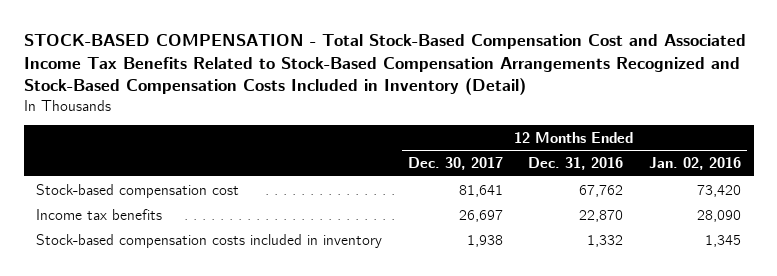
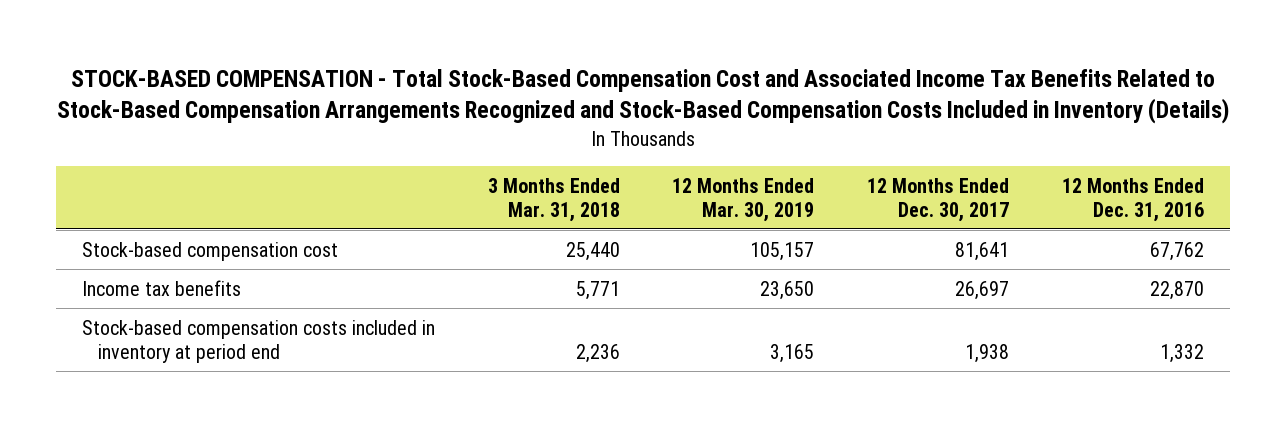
- STOCK-BASED COMPENSATION - Total Stock-Based Compensation Cost and Associated Income Tax Benefits Related to Stock-Based Compensation Arrangements Recognized and Stock-Based Compensation Costs Included in Inventory (Detail)
+ STOCK-BASED COMPENSATION - Total Stock-Based Compensation Cost and Associated Income Tax Benefits Related to Stock-Based Compensation Arrangements Recognized and Stock-Based Compensation Costs Included in Inventory (Details)
- | 12 Months Ended Dec. 30, 2017 | 12 Months Ended Dec. 31, 2016 | 12 Months Ended Jan. 02, 2016
+ | 3 Months Ended Mar. 31, 2018 | 12 Months Ended Mar. 30, 2019 | 12 Months Ended Dec. 30, 2017 | 12 Months Ended Dec. 31, 2016
- Stock-based compensation costs included in inventory | 1,938 | 1,332 | 1,345
+ Stock-based compensation costs included in inventory at period end | 2,236 | 3,165 | 1,938 | 1,332

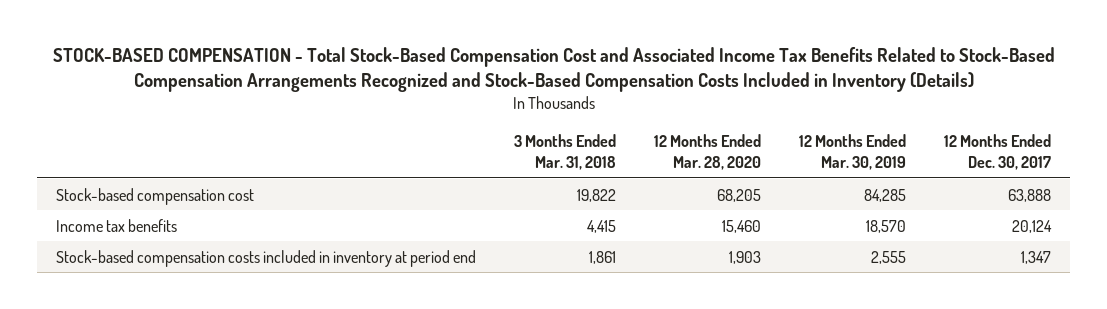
- | 3 Months Ended Mar. 31, 2018 | 12 Months Ended Mar. 30, 2019 | 12 Months Ended Dec. 30, 2017 | 12 Months Ended Dec. 31, 2016
+ | 3 Months Ended Mar. 31, 2018 | 12 Months Ended Mar. 28, 2020 | 12 Months Ended Mar. 30, 2019 | 12 Months Ended Dec. 30, 2017
- Stock-based compensation cost | 25,440 | 105,157 | 81,641 | 67,762
- Income tax benefits | 5,771 | 23,650 | 26,697 | 22,870
- Stock-based compensation costs included in inventory at period end | 2,236 | 3,165 | 1,938 | 1,332
+ Stock-based compensation cost | 19,822 | 68,205 | 84,285 | 63,888
+ Income tax benefits | 4,415 | 15,460 | 18,570 | 20,124
+ Stock-based compensation costs included in inventory at period end | 1,861 | 1,903 | 2,555 | 1,347

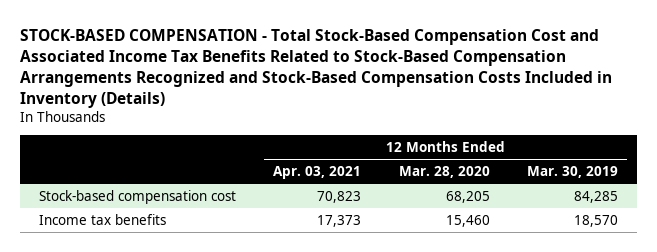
- | 3 Months Ended Mar. 31, 2018 | 12 Months Ended Mar. 28, 2020 | 12 Months Ended Mar. 30, 2019 | 12 Months Ended Dec. 30, 2017
+ | 12 Months Ended Apr. 03, 2021 | 12 Months Ended Mar. 28, 2020 | 12 Months Ended Mar. 30, 2019
- Stock-based compensation costs included in inventory at period end | 1,861 | 1,903 | 2,555 | 1,347

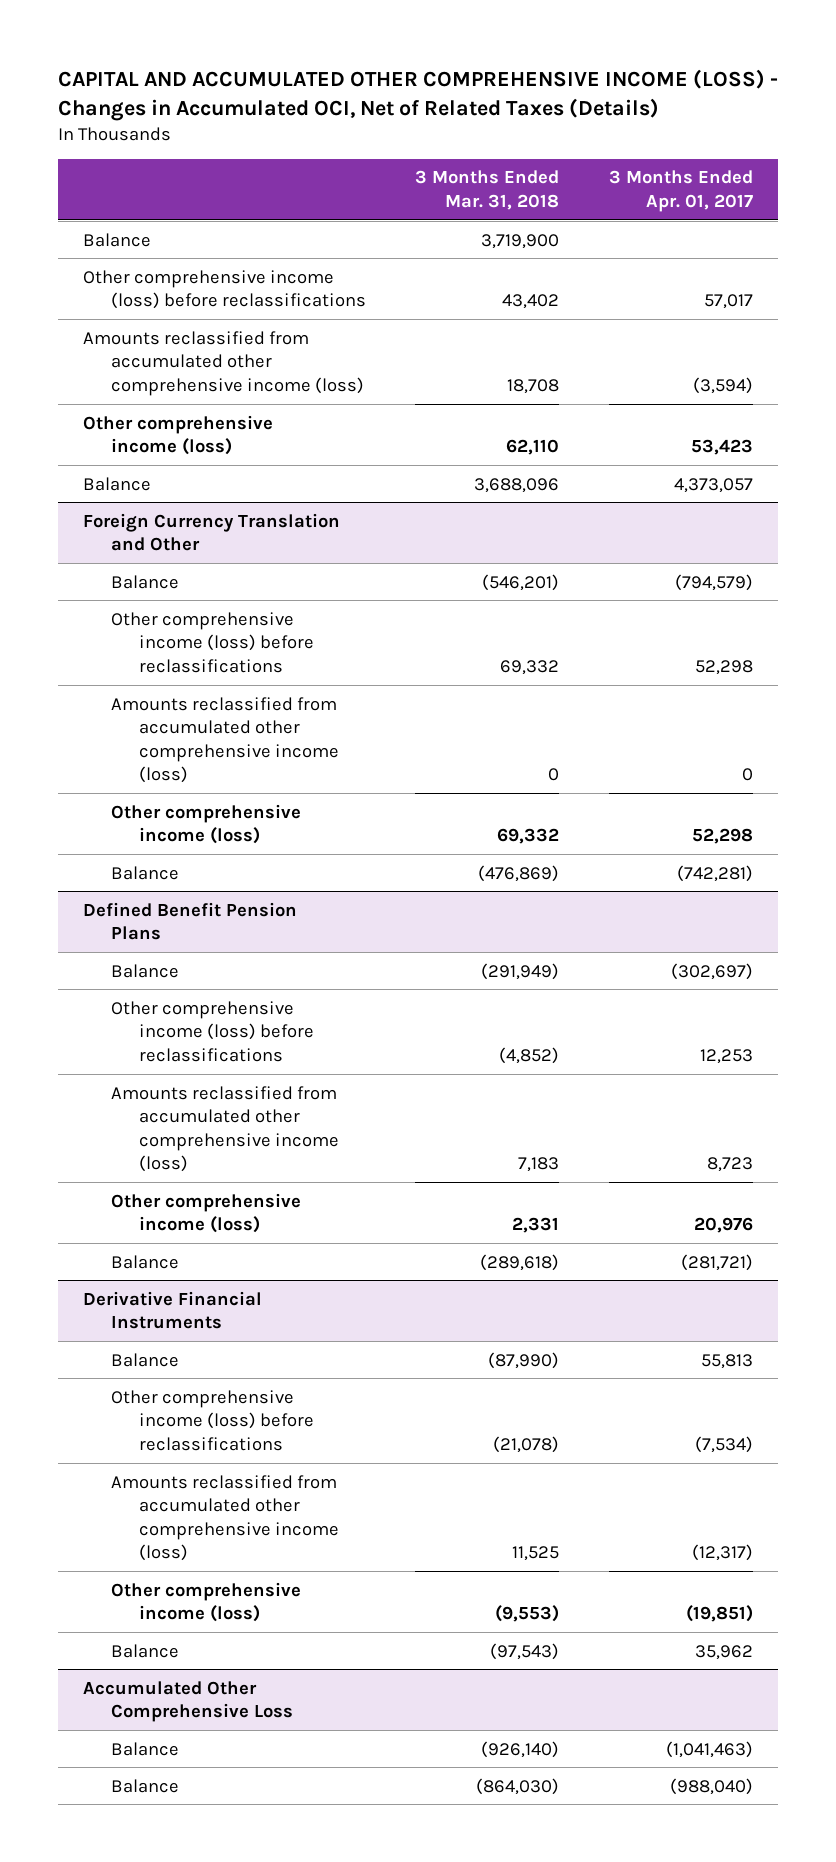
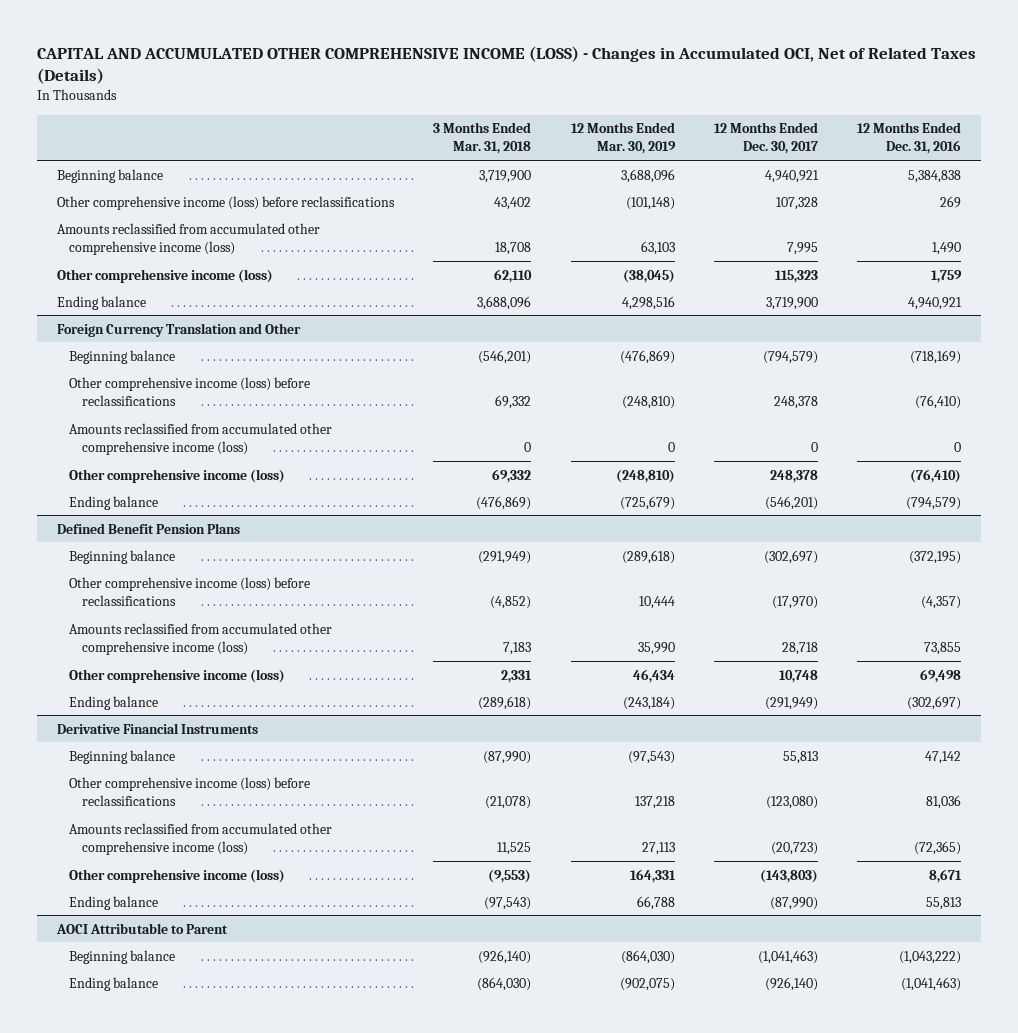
- | 3 Months Ended Mar. 31, 2018 | 3 Months Ended Apr. 01, 2017
+ | 3 Months Ended Mar. 31, 2018 | 12 Months Ended Mar. 30, 2019 | 12 Months Ended Dec. 30, 2017 | 12 Months Ended Dec. 31, 2016
- Balance | 3,719,900 |
+ Beginning balance | 3,719,900 | 3,688,096 | 4,940,921 | 5,384,838
- Balance | 3,688,096 | 4,373,057
+ Ending balance | 3,688,096 | 4,298,516 | 3,719,900 | 4,940,921
@ Foreign Currency Translation and Other
- Balance | (546,201) | (794,579)
+ Beginning balance | (546,201) | (476,869) | (794,579) | (718,169)
- Balance | (476,869) | (742,281)
+ Ending balance | (476,869) | (725,679) | (546,201) | (794,579)
@ Defined Benefit Pension Plans
- Balance | (291,949) | (302,697)
+ Beginning balance | (291,949) | (289,618) | (302,697) | (372,195)
- Balance | (289,618) | (281,721)
+ Ending balance | (289,618) | (243,184) | (291,949) | (302,697)
@ Derivative Financial Instruments
- Balance | (87,990) | 55,813
+ Beginning balance | (87,990) | (97,543) | 55,813 | 47,142
- Balance | (97,543) | 35,962
- Accumulated Other Comprehensive Loss
- Balance | (926,140) | (1,041,463)
- Balance | (864,030) | (988,040)
@ Derivative Financial Instruments
+ Ending balance | (97,543) | 66,788 | (87,990) | 55,813
+ AOCI Attributable to Parent
+ Beginning balance | (926,140) | (864,030) | (1,041,463) | (1,043,222)
+ Ending balance | (864,030) | (902,075) | (926,140) | (1,041,463)

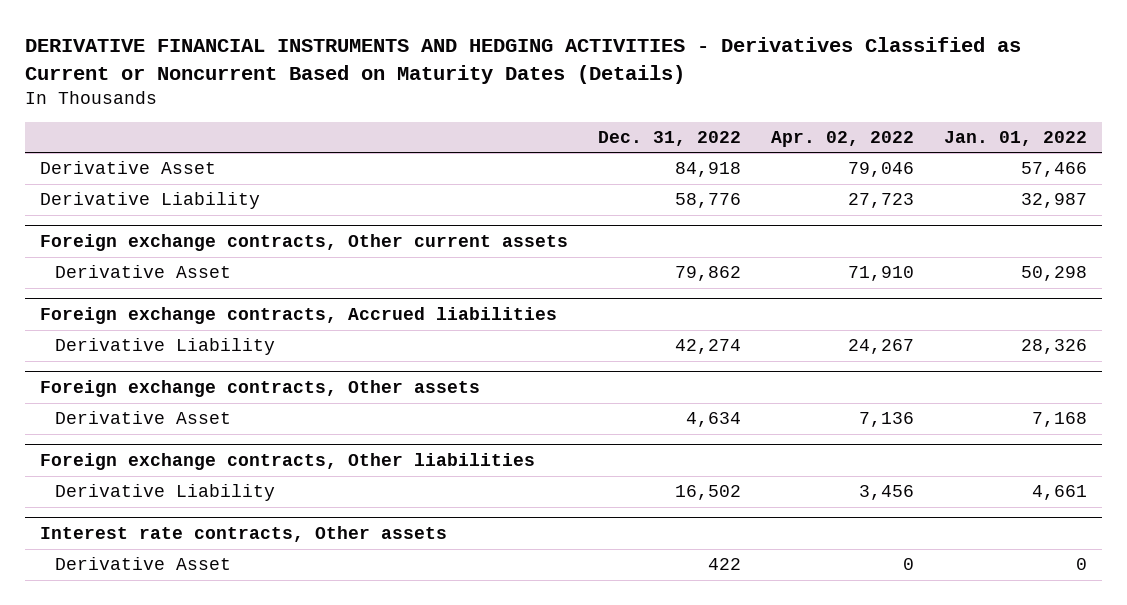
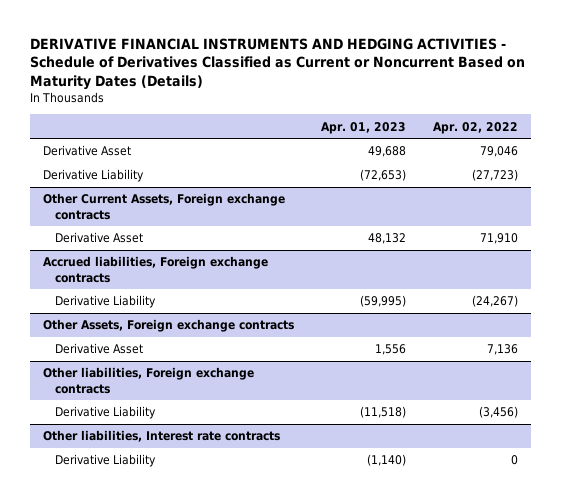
- DERIVATIVE FINANCIAL INSTRUMENTS AND HEDGING ACTIVITIES - Derivatives Classified as Current or Noncurrent Based on Maturity Dates (Details)
+ DERIVATIVE FINANCIAL INSTRUMENTS AND HEDGING ACTIVITIES - Schedule of Derivatives Classified as Current or Noncurrent Based on Maturity Dates (Details)
- | Dec. 31, 2022 | Apr. 02, 2022 | Jan. 01, 2022
+ | Apr. 01, 2023 | Apr. 02, 2022
- Derivative Liability | 58,776 | 27,723 | 32,987
- Foreign exchange contracts, Other current assets
+ Derivative Liability | (72,653) | (27,723)
+ Other Current Assets, Foreign exchange contracts
- Foreign exchange contracts, Accrued liabilities
- Derivative Liability | 42,274 | 24,267 | 28,326
- Foreign exchange contracts, Other assets
+ Accrued liabilities, Foreign exchange contracts
+ Derivative Liability | (59,995) | (24,267)
+ Other Assets, Foreign exchange contracts
- Foreign exchange contracts, Other liabilities
- Derivative Liability | 16,502 | 3,456 | 4,661
- Interest rate contracts, Other assets
- Derivative Asset | 422 | 0 | 0
+ Other liabilities, Foreign exchange contracts
+ Derivative Liability | (11,518) | (3,456)
+ Other liabilities, Interest rate contracts
+ Derivative Liability | (1,140) | 0

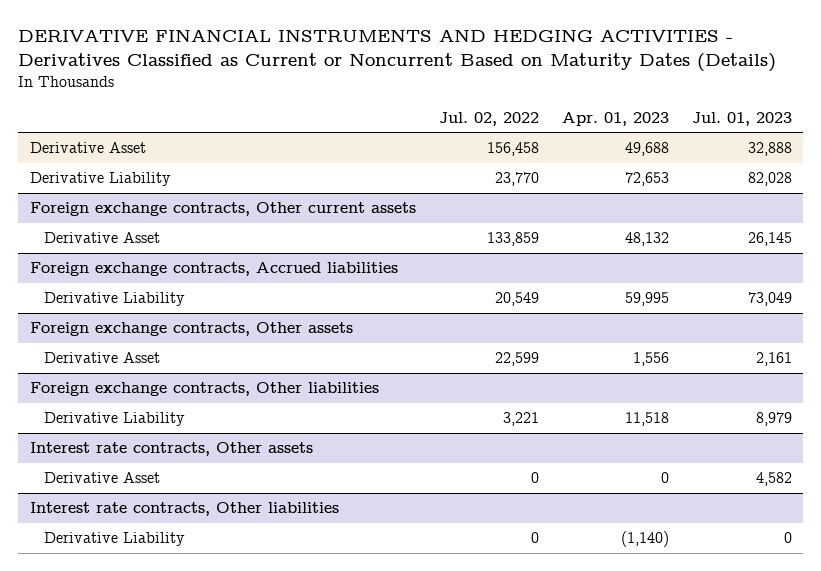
- DERIVATIVE FINANCIAL INSTRUMENTS AND HEDGING ACTIVITIES - Schedule of Derivatives Classified as Current or Noncurrent Based on Maturity Dates (Details)
+ DERIVATIVE FINANCIAL INSTRUMENTS AND HEDGING ACTIVITIES - Derivatives Classified as Current or Noncurrent Based on Maturity Dates (Details)
- | Apr. 01, 2023 | Apr. 02, 2022
+ | Jul. 02, 2022 | Apr. 01, 2023 | Jul. 01, 2023
- Derivative Liability | (72,653) | (27,723)
- Other Current Assets, Foreign exchange contracts
+ Derivative Liability | 23,770 | 72,653 | 82,028
+ Foreign exchange contracts, Other current assets
- Accrued liabilities, Foreign exchange contracts
- Derivative Liability | (59,995) | (24,267)
- Other Assets, Foreign exchange contracts
+ Foreign exchange contracts, Accrued liabilities
+ Derivative Liability | 20,549 | 59,995 | 73,049
+ Foreign exchange contracts, Other assets
- Other liabilities, Foreign exchange contracts
- Derivative Liability | (11,518) | (3,456)
- Other liabilities, Interest rate contracts
+ Foreign exchange contracts, Other liabilities
+ Derivative Liability | 3,221 | 11,518 | 8,979
+ Interest rate contracts, Other assets
+ Derivative Asset | 0 | 0 | 4,582
+ Interest rate contracts, Other liabilities

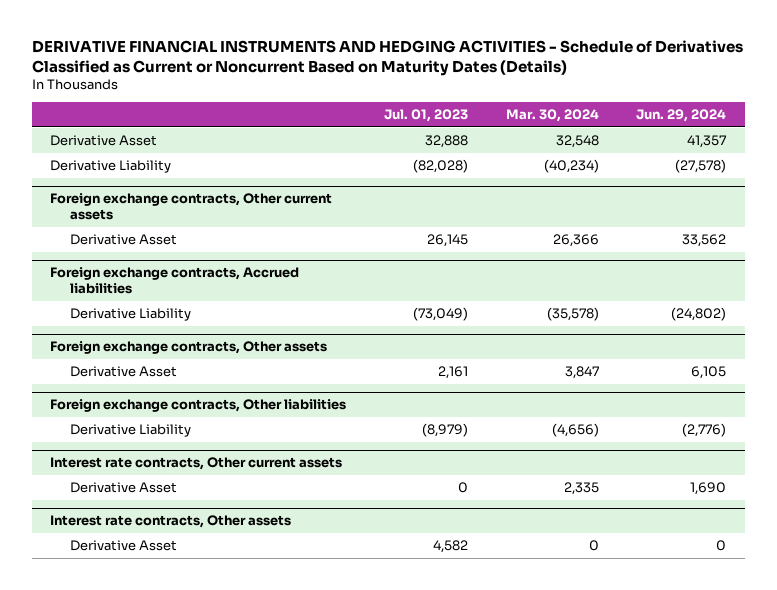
- DERIVATIVE FINANCIAL INSTRUMENTS AND HEDGING ACTIVITIES - Derivatives Classified as Current or Noncurrent Based on Maturity Dates (Details)
+ DERIVATIVE FINANCIAL INSTRUMENTS AND HEDGING ACTIVITIES - Schedule of Derivatives Classified as Current or Noncurrent Based on Maturity Dates (Details)
- | Jul. 02, 2022 | Apr. 01, 2023 | Jul. 01, 2023
+ | Jul. 01, 2023 | Mar. 30, 2024 | Jun. 29, 2024
- Derivative Liability | 23,770 | 72,653 | 82,028
+ Derivative Liability | (82,028) | (40,234) | (27,578)
@ Foreign exchange contracts, Accrued liabilities
- Derivative Liability | 20,549 | 59,995 | 73,049
+ Derivative Liability | (73,049) | (35,578) | (24,802)
@ Foreign exchange contracts, Other liabilities
- Derivative Liability | 3,221 | 11,518 | 8,979
+ Derivative Liability | (8,979) | (4,656) | (2,776)
+ Interest rate contracts, Other current assets
+ Derivative Asset | 0 | 2,335 | 1,690
- Interest rate contracts, Other liabilities
- Derivative Liability | 0 | (1,140) | 0

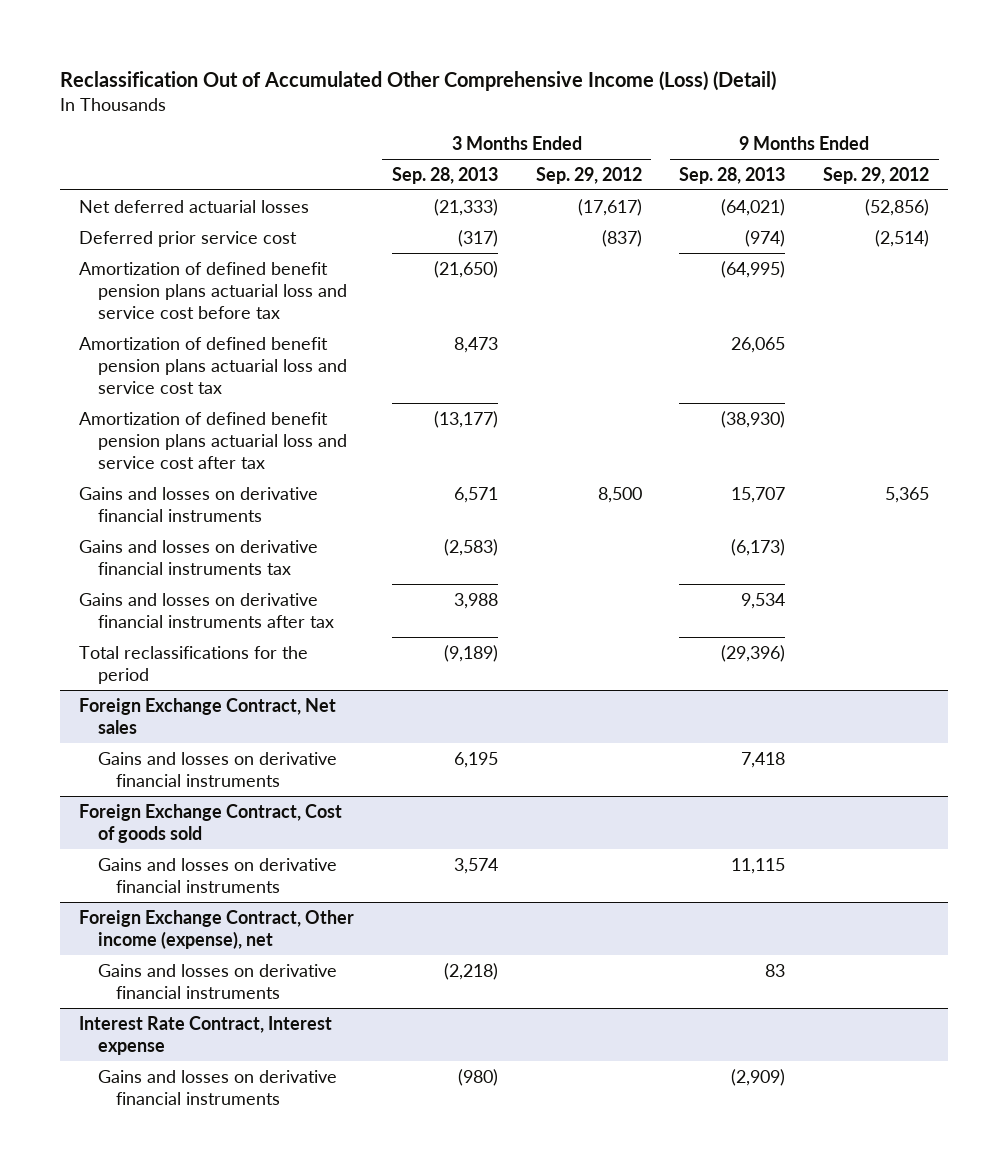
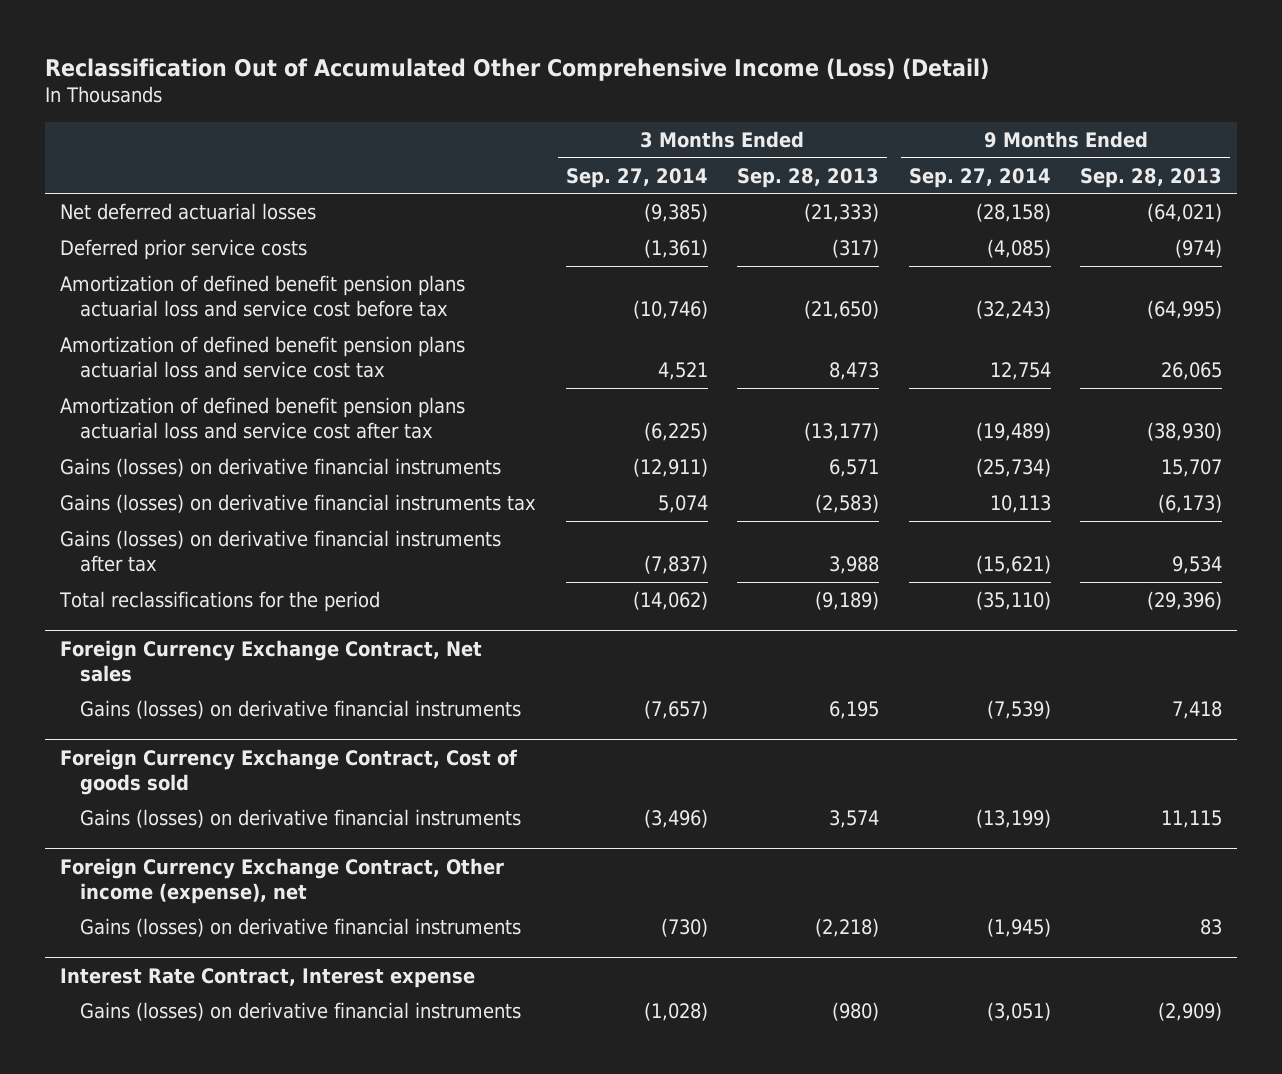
- | 3 Months Ended Sep. 28, 2013 | 3 Months Ended Sep. 29, 2012 | 9 Months Ended Sep. 28, 2013 | 9 Months Ended Sep. 29, 2012
+ | 3 Months Ended Sep. 27, 2014 | 3 Months Ended Sep. 28, 2013 | 9 Months Ended Sep. 27, 2014 | 9 Months Ended Sep. 28, 2013
- Deferred prior service cost | (317) | (837) | (974) | (2,514)
+ Deferred prior service costs | (1,361) | (317) | (4,085) | (974)
- Gains and losses on derivative financial instruments | 6,571 | 8,500 | 15,707 | 5,365
- Gains and losses on derivative financial instruments tax | (2,583) | | (6,173) |
- Gains and losses on derivative financial instruments after tax | 3,988 | | 9,534 |
+ Gains (losses) on derivative financial instruments | (12,911) | 6,571 | (25,734) | 15,707
+ Gains (losses) on derivative financial instruments tax | 5,074 | (2,583) | 10,113 | (6,173)
+ Gains (losses) on derivative financial instruments after tax | (7,837) | 3,988 | (15,621) | 9,534
- Foreign Exchange Contract, Net sales
- Gains and losses on derivative financial instruments | 6,195 | | 7,418 |
- Foreign Exchange Contract, Cost of goods sold
- Gains and losses on derivative financial instruments | 3,574 | | 11,115 |
- Foreign Exchange Contract, Other income (expense), net
- Gains and losses on derivative financial instruments | (2,218) | | 83 |
+ Foreign Currency Exchange Contract, Net sales
+ Gains (losses) on derivative financial instruments | (7,657) | 6,195 | (7,539) | 7,418
+ Foreign Currency Exchange Contract, Cost of goods sold
+ Gains (losses) on derivative financial instruments | (3,496) | 3,574 | (13,199) | 11,115
+ Foreign Currency Exchange Contract, Other income (expense), net
+ Gains (losses) on derivative financial instruments | (730) | (2,218) | (1,945) | 83
@ Interest Rate Contract, Interest expense
- Gains and losses on derivative financial instruments | (980) | | (2,909) |
+ Gains (losses) on derivative financial instruments | (1,028) | (980) | (3,051) | (2,909)

